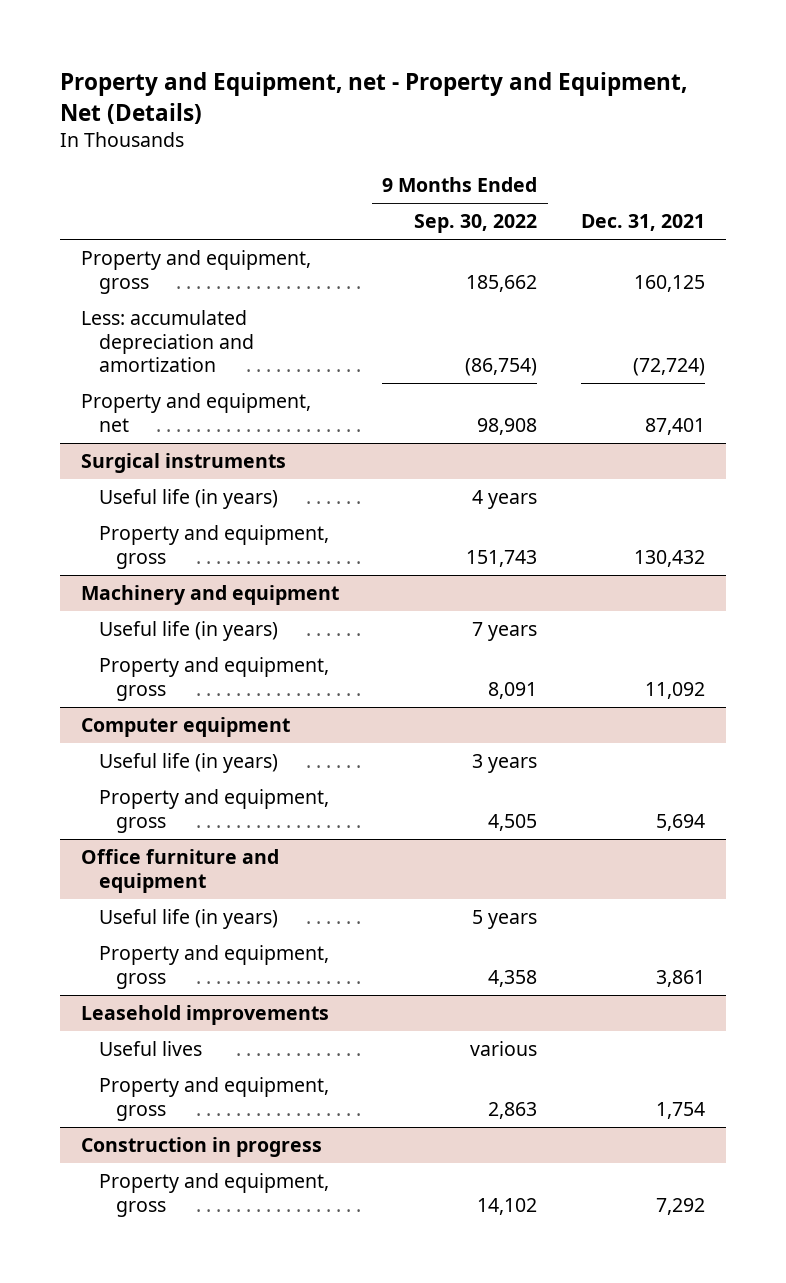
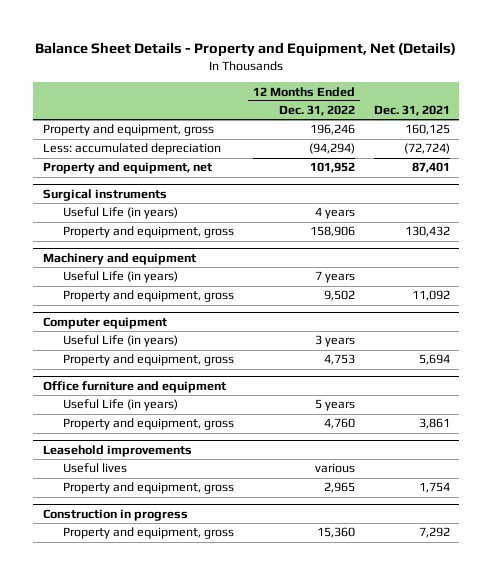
- Property and Equipment, net - Property and Equipment, Net (Details)
+ Balance Sheet Details - Property and Equipment, Net (Details)
- | 9 Months Ended Sep. 30, 2022 | Dec. 31, 2021
+ | 12 Months Ended Dec. 31, 2022 | Dec. 31, 2021
- Less: accumulated depreciation and amortization | (86,754) | (72,724)
+ Less: accumulated depreciation | (94,294) | (72,724)
@ Surgical instruments
- Useful life (in years) | 4 years |
+ Useful Life (in years) | 4 years |
@ Machinery and equipment
- Useful life (in years) | 7 years |
+ Useful Life (in years) | 7 years |
@ Computer equipment
- Useful life (in years) | 3 years |
+ Useful Life (in years) | 3 years |
@ Office furniture and equipment
- Useful life (in years) | 5 years |
+ Useful Life (in years) | 5 years |

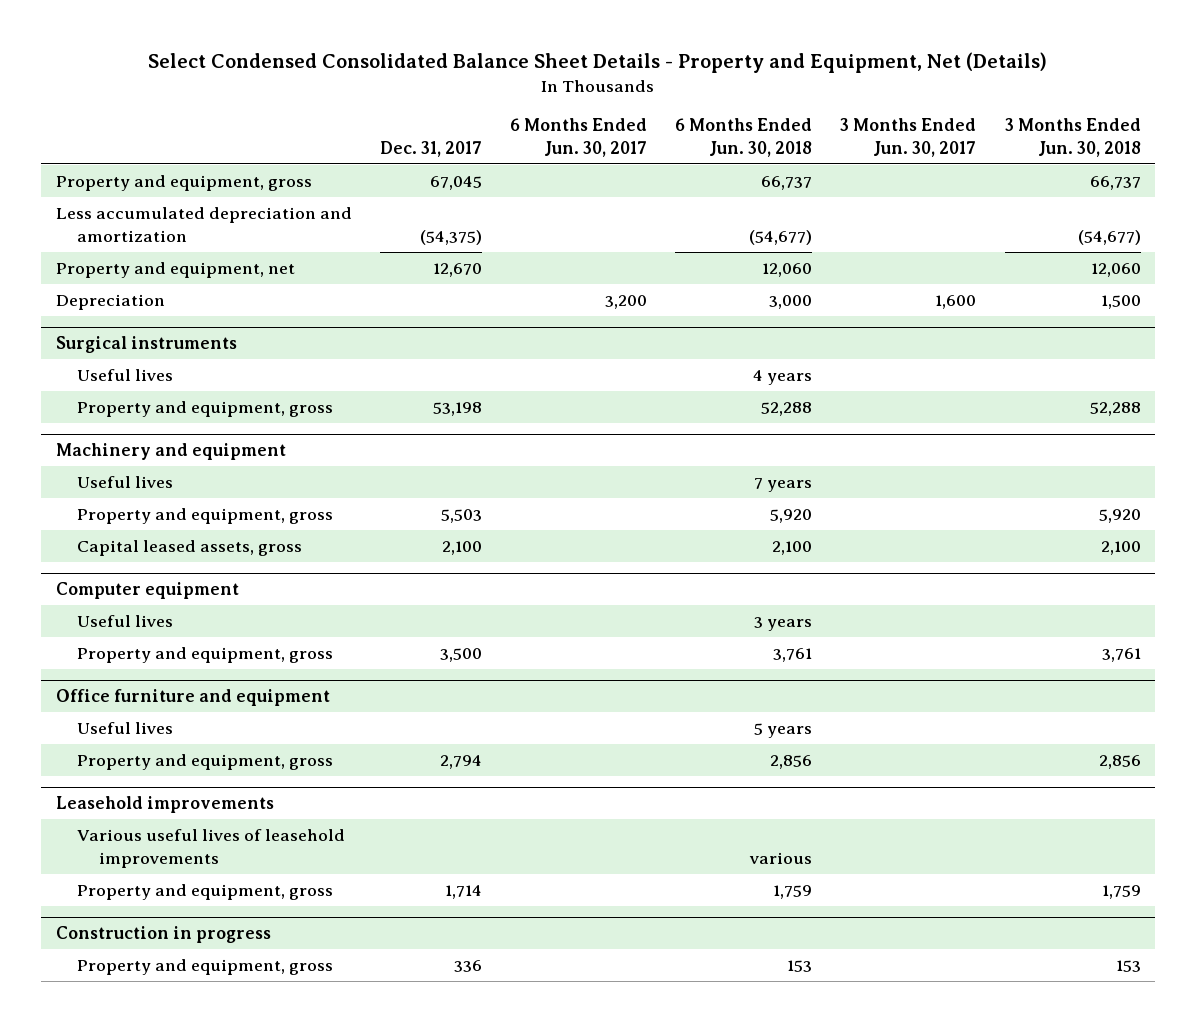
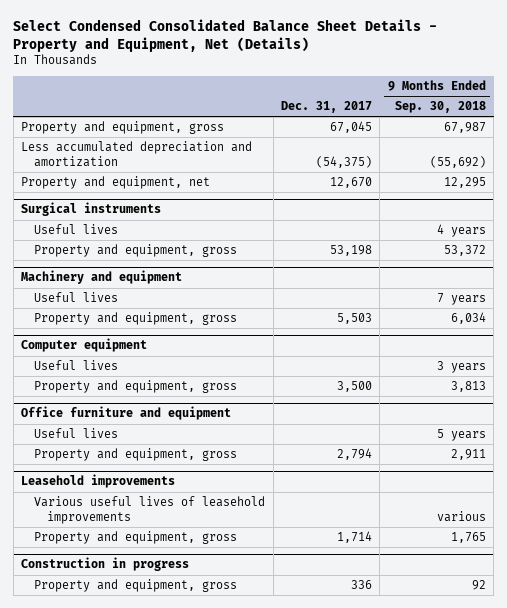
- | Dec. 31, 2017 | 6 Months Ended Jun. 30, 2017 | 6 Months Ended Jun. 30, 2018 | 3 Months Ended Jun. 30, 2017 | 3 Months Ended Jun. 30, 2018
+ | Dec. 31, 2017 | 9 Months Ended Sep. 30, 2018
- Depreciation | | 3,200 | 3,000 | 1,600 | 1,500
@ Machinery and equipment
- Capital leased assets, gross | 2,100 | | 2,100 | | 2,100

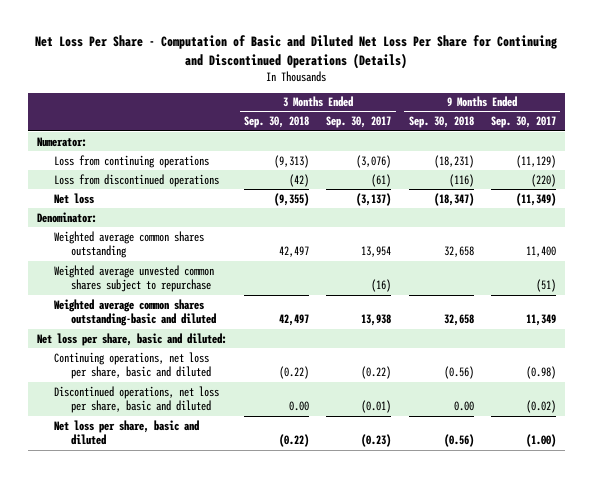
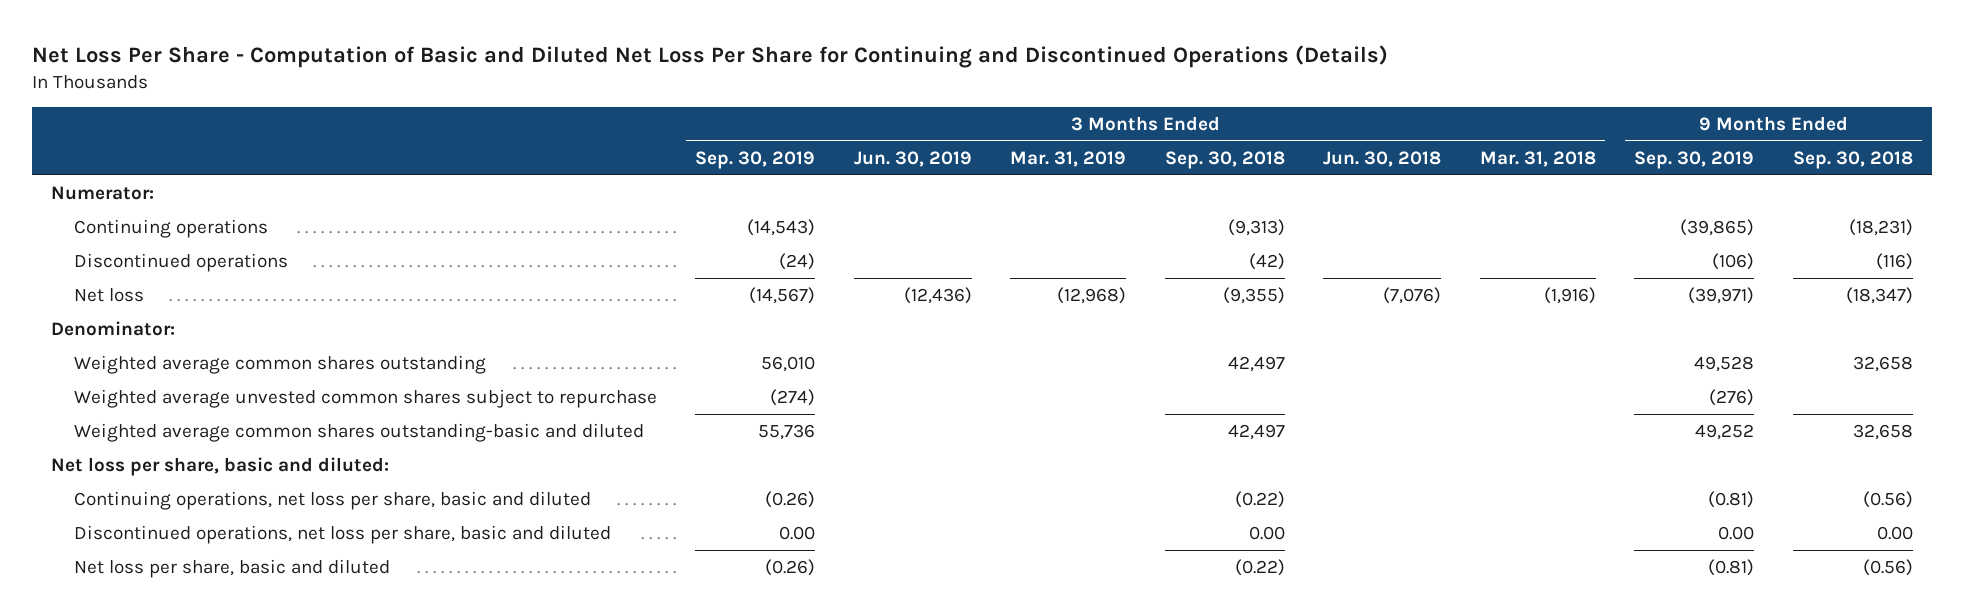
- | 3 Months Ended Sep. 30, 2018 | 3 Months Ended Sep. 30, 2017 | 9 Months Ended Sep. 30, 2018 | 9 Months Ended Sep. 30, 2017
+ | 3 Months Ended Sep. 30, 2019 | 3 Months Ended Jun. 30, 2019 | 3 Months Ended Mar. 31, 2019 | 3 Months Ended Sep. 30, 2018 | 3 Months Ended Jun. 30, 2018 | 3 Months Ended Mar. 31, 2018 | 9 Months Ended Sep. 30, 2019 | 9 Months Ended Sep. 30, 2018
- Loss from continuing operations | (9,313) | (3,076) | (18,231) | (11,129)
- Loss from discontinued operations | (42) | (61) | (116) | (220)
+ Continuing operations | (14,543) | | | (9,313) | | | (39,865) | (18,231)
+ Discontinued operations | (24) | | | (42) | | | (106) | (116)

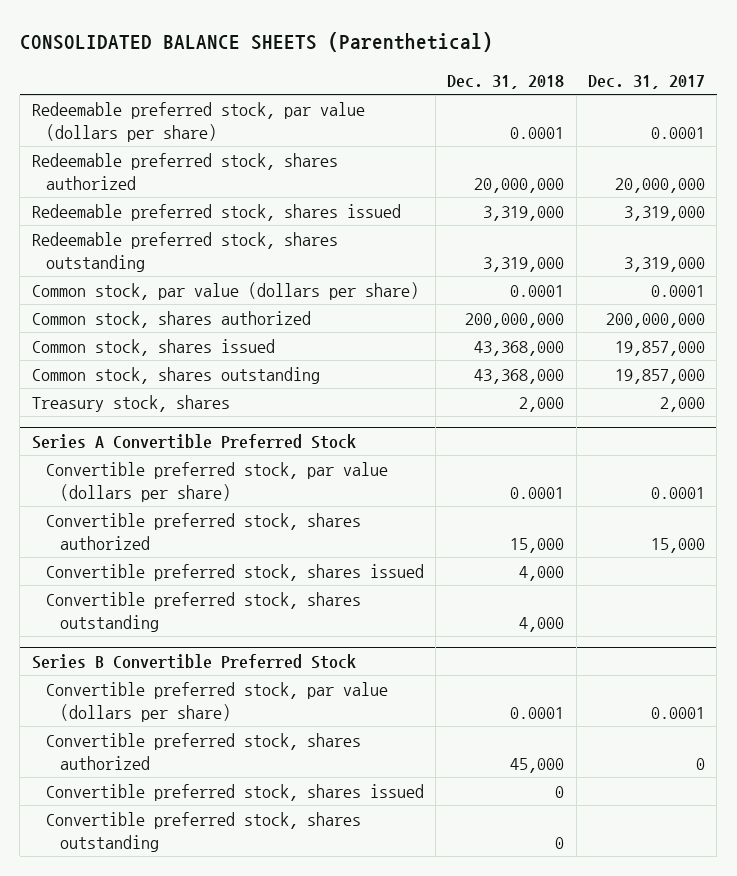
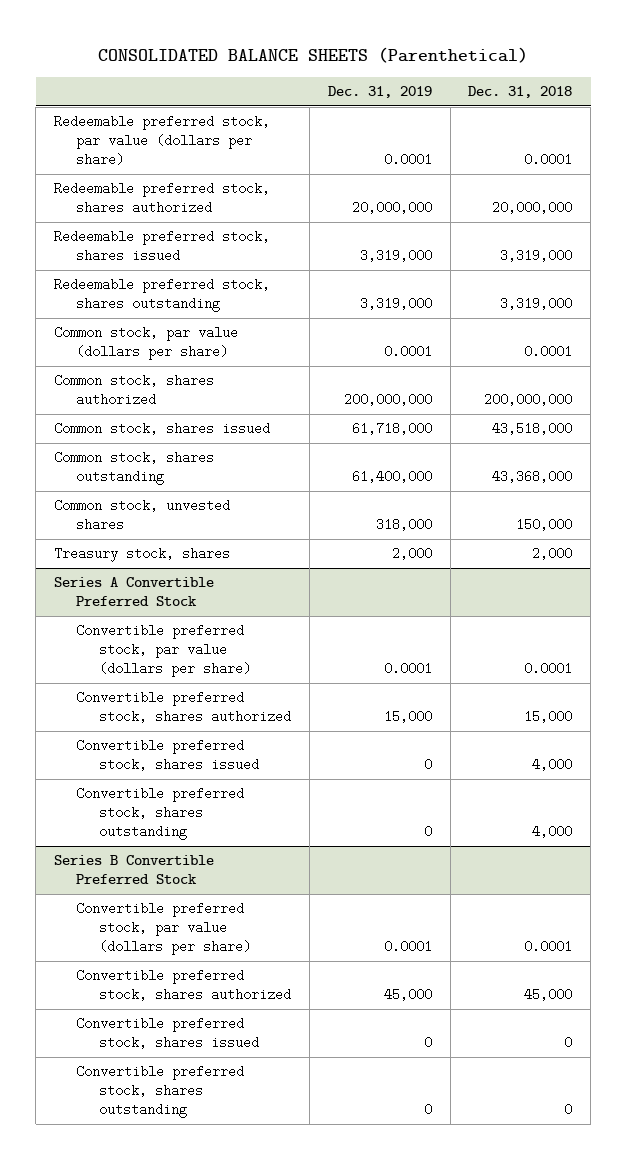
- | Dec. 31, 2018 | Dec. 31, 2017
+ | Dec. 31, 2019 | Dec. 31, 2018
- Common stock, shares issued | 43,368,000 | 19,857,000
+ Common stock, shares issued | 61,718,000 | 43,518,000
+ Common stock, unvested shares | 318,000 | 150,000

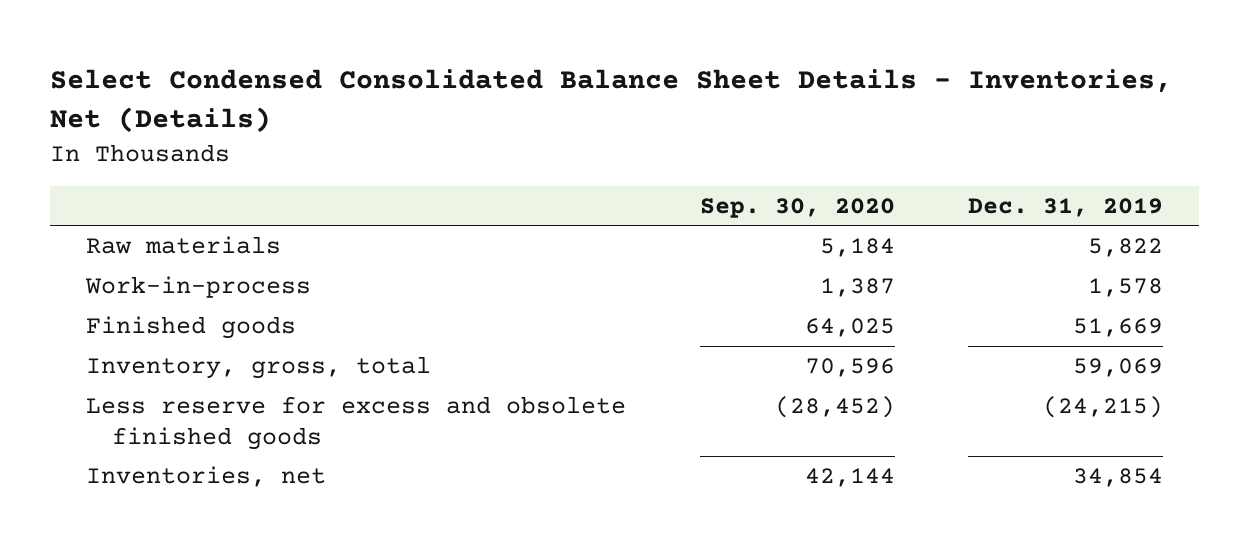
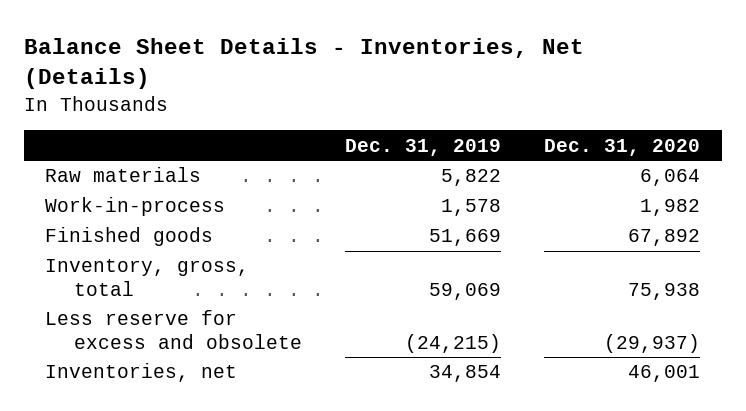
- Select Condensed Consolidated Balance Sheet Details - Inventories, Net (Details)
+ Balance Sheet Details - Inventories, Net (Details)
- | Sep. 30, 2020 | Dec. 31, 2019
+ | Dec. 31, 2019 | Dec. 31, 2020
- Less reserve for excess and obsolete finished goods | (28,452) | (24,215)
+ Less reserve for excess and obsolete | (24,215) | (29,937)

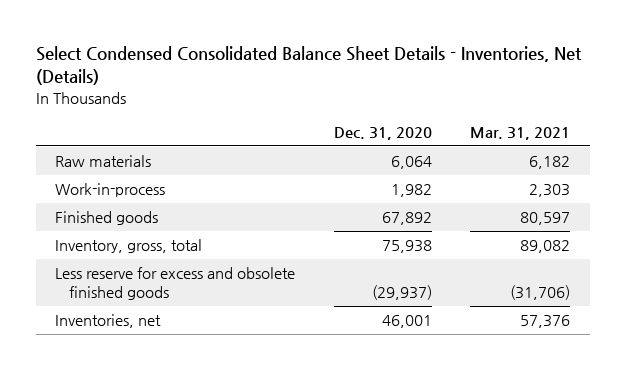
- Balance Sheet Details - Inventories, Net (Details)
+ Select Condensed Consolidated Balance Sheet Details - Inventories, Net (Details)
- | Dec. 31, 2019 | Dec. 31, 2020
+ | Dec. 31, 2020 | Mar. 31, 2021
- Less reserve for excess and obsolete | (24,215) | (29,937)
+ Less reserve for excess and obsolete finished goods | (29,937) | (31,706)

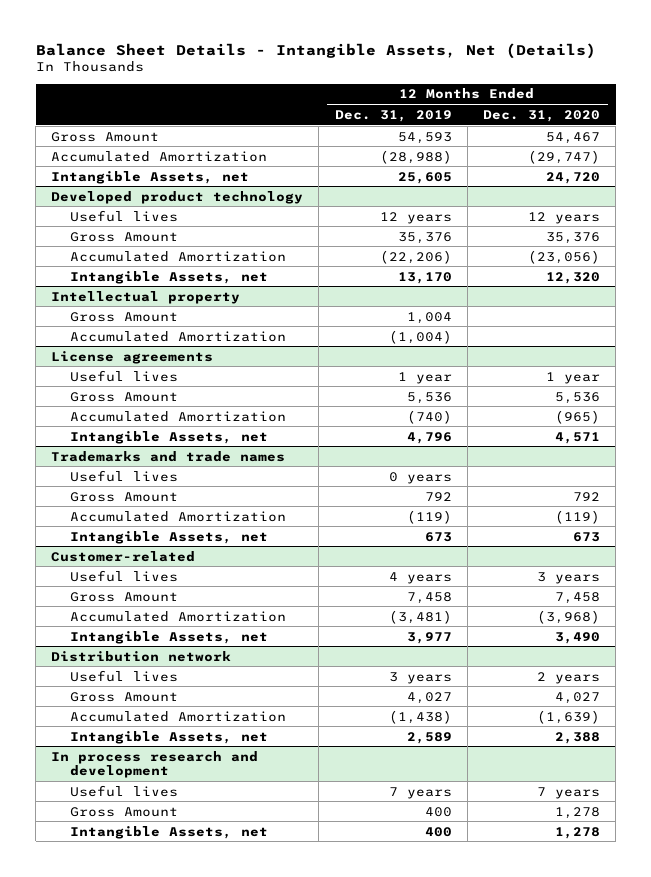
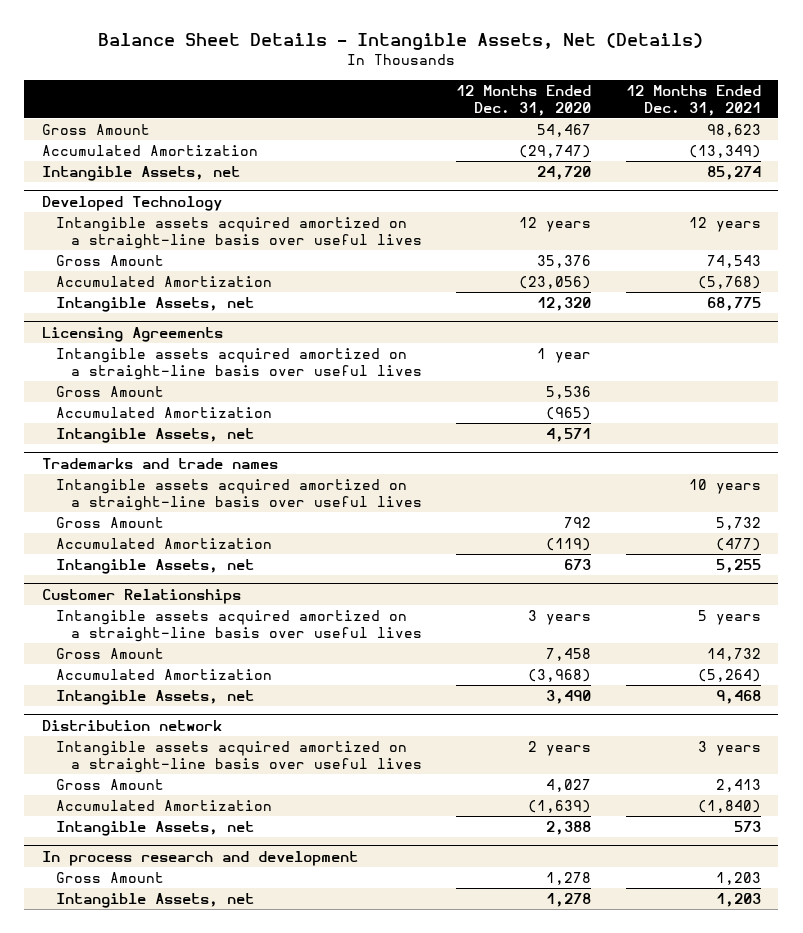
- | 12 Months Ended Dec. 31, 2019 | 12 Months Ended Dec. 31, 2020
+ | 12 Months Ended Dec. 31, 2020 | 12 Months Ended Dec. 31, 2021
- Developed product technology
- Useful lives | 12 years | 12 years
+ Developed Technology
+ Intangible assets acquired amortized on a straight-line basis over useful lives | 12 years | 12 years
- Intellectual property
- Gross Amount | 1,004 |
- Accumulated Amortization | (1,004) |
- License agreements
- Useful lives | 1 year | 1 year
+ Licensing Agreements
+ Intangible assets acquired amortized on a straight-line basis over useful lives | 1 year |
@ Trademarks and trade names
- Useful lives | 0 years |
+ Intangible assets acquired amortized on a straight-line basis over useful lives | | 10 years
- Customer-related
- Useful lives | 4 years | 3 years
+ Customer Relationships
+ Intangible assets acquired amortized on a straight-line basis over useful lives | 3 years | 5 years
@ Distribution network
- Useful lives | 3 years | 2 years
+ Intangible assets acquired amortized on a straight-line basis over useful lives | 2 years | 3 years
@ In process research and development
- Useful lives | 7 years | 7 years

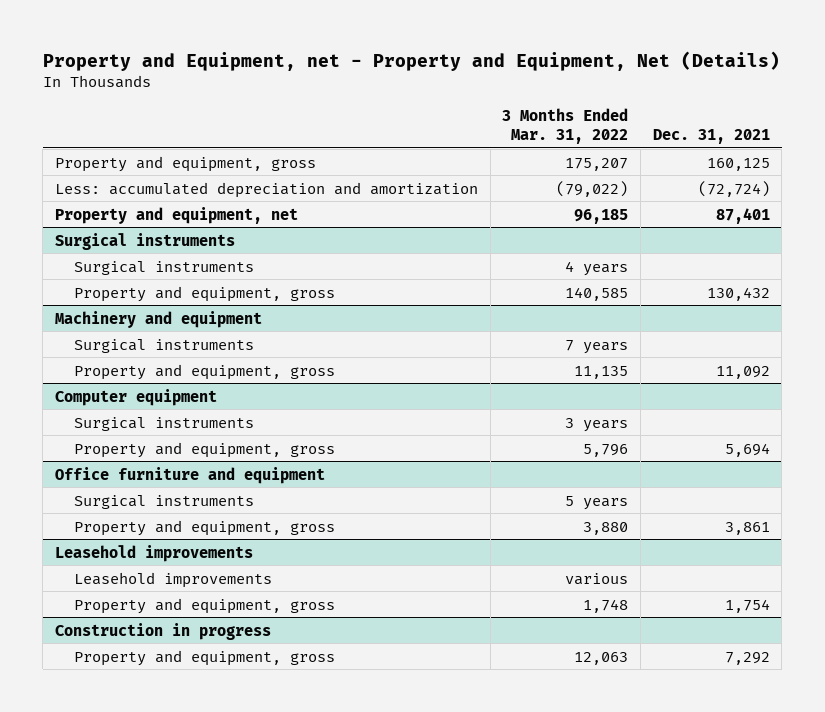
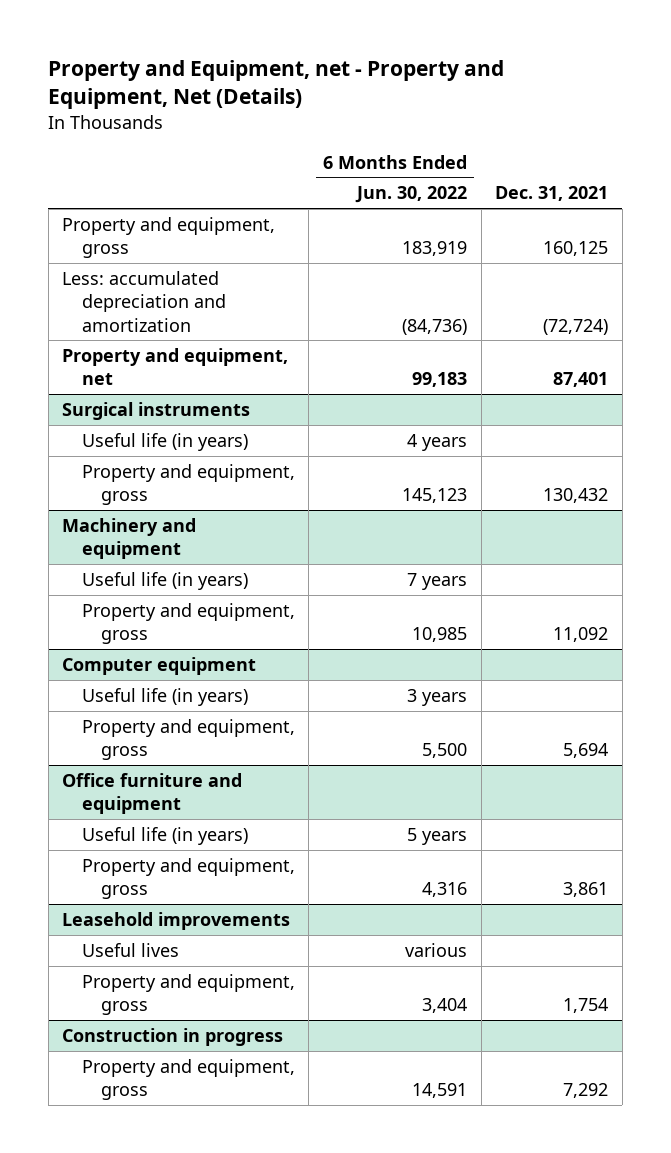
- | 3 Months Ended Mar. 31, 2022 | Dec. 31, 2021
+ | 6 Months Ended Jun. 30, 2022 | Dec. 31, 2021
@ Surgical instruments
- Surgical instruments | 4 years |
+ Useful life (in years) | 4 years |
@ Machinery and equipment
- Surgical instruments | 7 years |
+ Useful life (in years) | 7 years |
@ Computer equipment
- Surgical instruments | 3 years |
+ Useful life (in years) | 3 years |
@ Office furniture and equipment
- Surgical instruments | 5 years |
+ Useful life (in years) | 5 years |
@ Leasehold improvements
- Leasehold improvements | various |
+ Useful lives | various |

